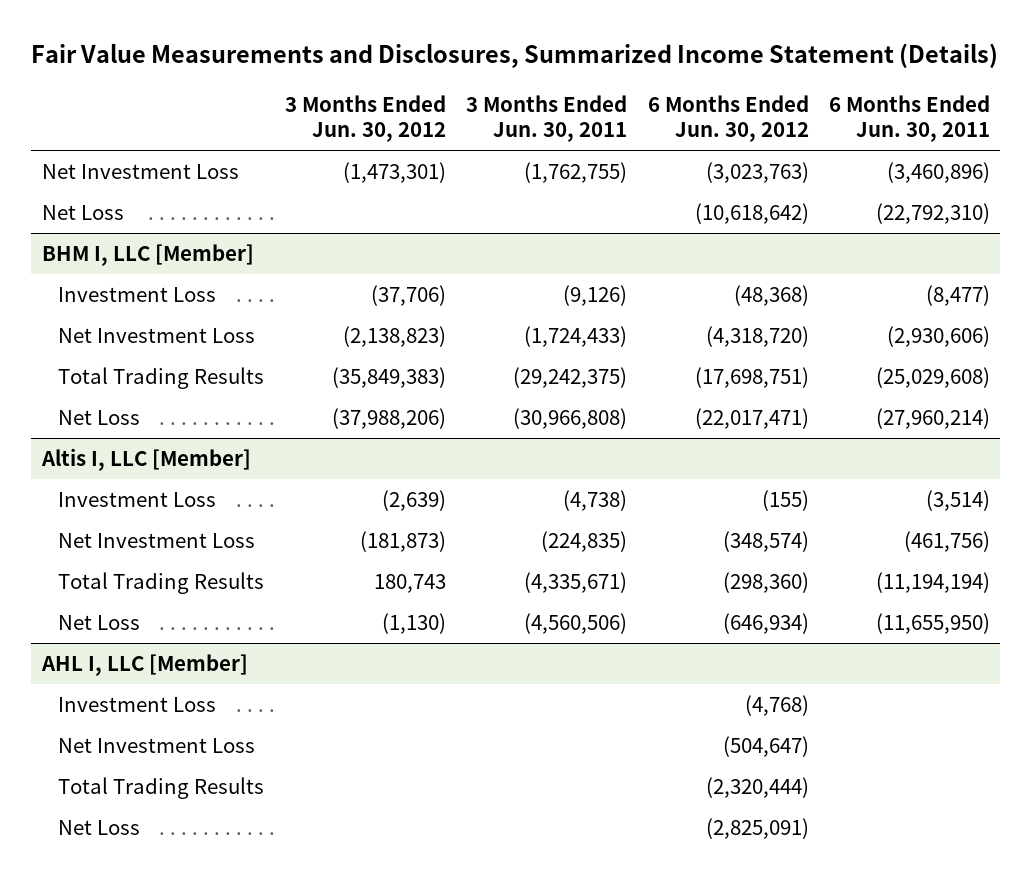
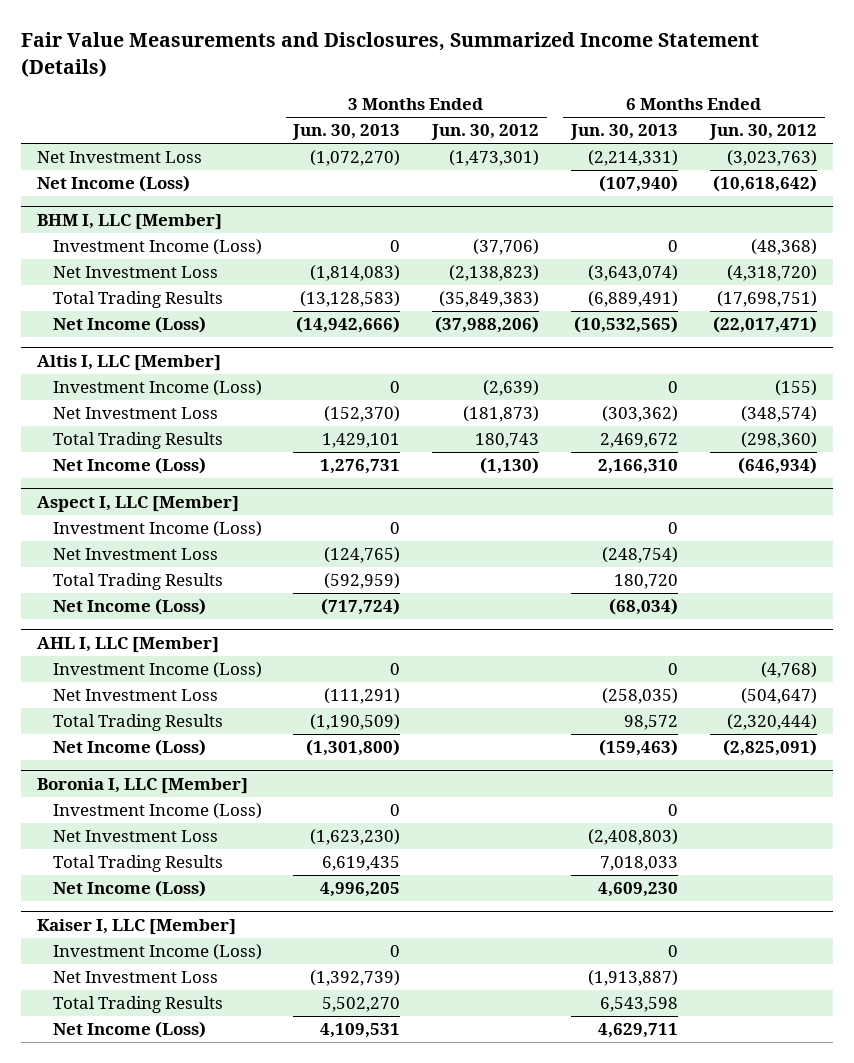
- | 3 Months Ended Jun. 30, 2012 | 3 Months Ended Jun. 30, 2011 | 6 Months Ended Jun. 30, 2012 | 6 Months Ended Jun. 30, 2011
+ | 3 Months Ended Jun. 30, 2013 | 3 Months Ended Jun. 30, 2012 | 6 Months Ended Jun. 30, 2013 | 6 Months Ended Jun. 30, 2012
- Net Loss | | | (10,618,642) | (22,792,310)
+ Net Income (Loss) | | | (107,940) | (10,618,642)
@ BHM I, LLC [Member]
- Investment Loss | (37,706) | (9,126) | (48,368) | (8,477)
+ Investment Income (Loss) | 0 | (37,706) | 0 | (48,368)
- Net Loss | (37,988,206) | (30,966,808) | (22,017,471) | (27,960,214)
+ Net Income (Loss) | (14,942,666) | (37,988,206) | (10,532,565) | (22,017,471)
@ Altis I, LLC [Member]
- Investment Loss | (2,639) | (4,738) | (155) | (3,514)
+ Investment Income (Loss) | 0 | (2,639) | 0 | (155)
- Net Loss | (1,130) | (4,560,506) | (646,934) | (11,655,950)
+ Net Income (Loss) | 1,276,731 | (1,130) | 2,166,310 | (646,934)
+ Aspect I, LLC [Member]
+ Investment Income (Loss) | 0 | | 0 |
+ Net Investment Loss | (124,765) | | (248,754) |
+ Total Trading Results | (592,959) | | 180,720 |
+ Net Income (Loss) | (717,724) | | (68,034) |
@ AHL I, LLC [Member]
- Investment Loss | | | (4,768) |
+ Investment Income (Loss) | 0 | | 0 | (4,768)
- Net Loss | | | (2,825,091) |
+ Net Income (Loss) | (1,301,800) | | (159,463) | (2,825,091)
+ Boronia I, LLC [Member]
+ Investment Income (Loss) | 0 | | 0 |
+ Net Investment Loss | (1,623,230) | | (2,408,803) |
+ Total Trading Results | 6,619,435 | | 7,018,033 |
+ Net Income (Loss) | 4,996,205 | | 4,609,230 |
+ Kaiser I, LLC [Member]
+ Investment Income (Loss) | 0 | | 0 |
+ Net Investment Loss | (1,392,739) | | (1,913,887) |
+ Total Trading Results | 5,502,270 | | 6,543,598 |
+ Net Income (Loss) | 4,109,531 | | 4,629,711 |

